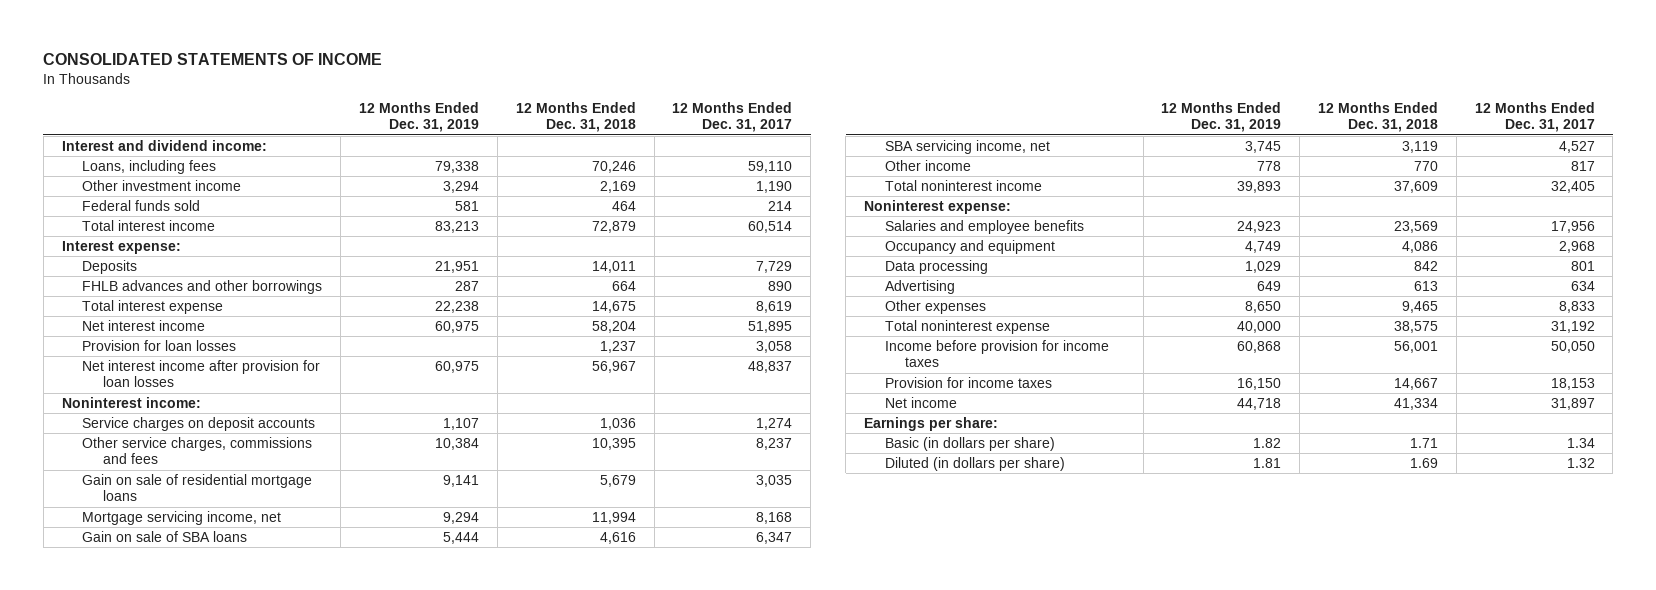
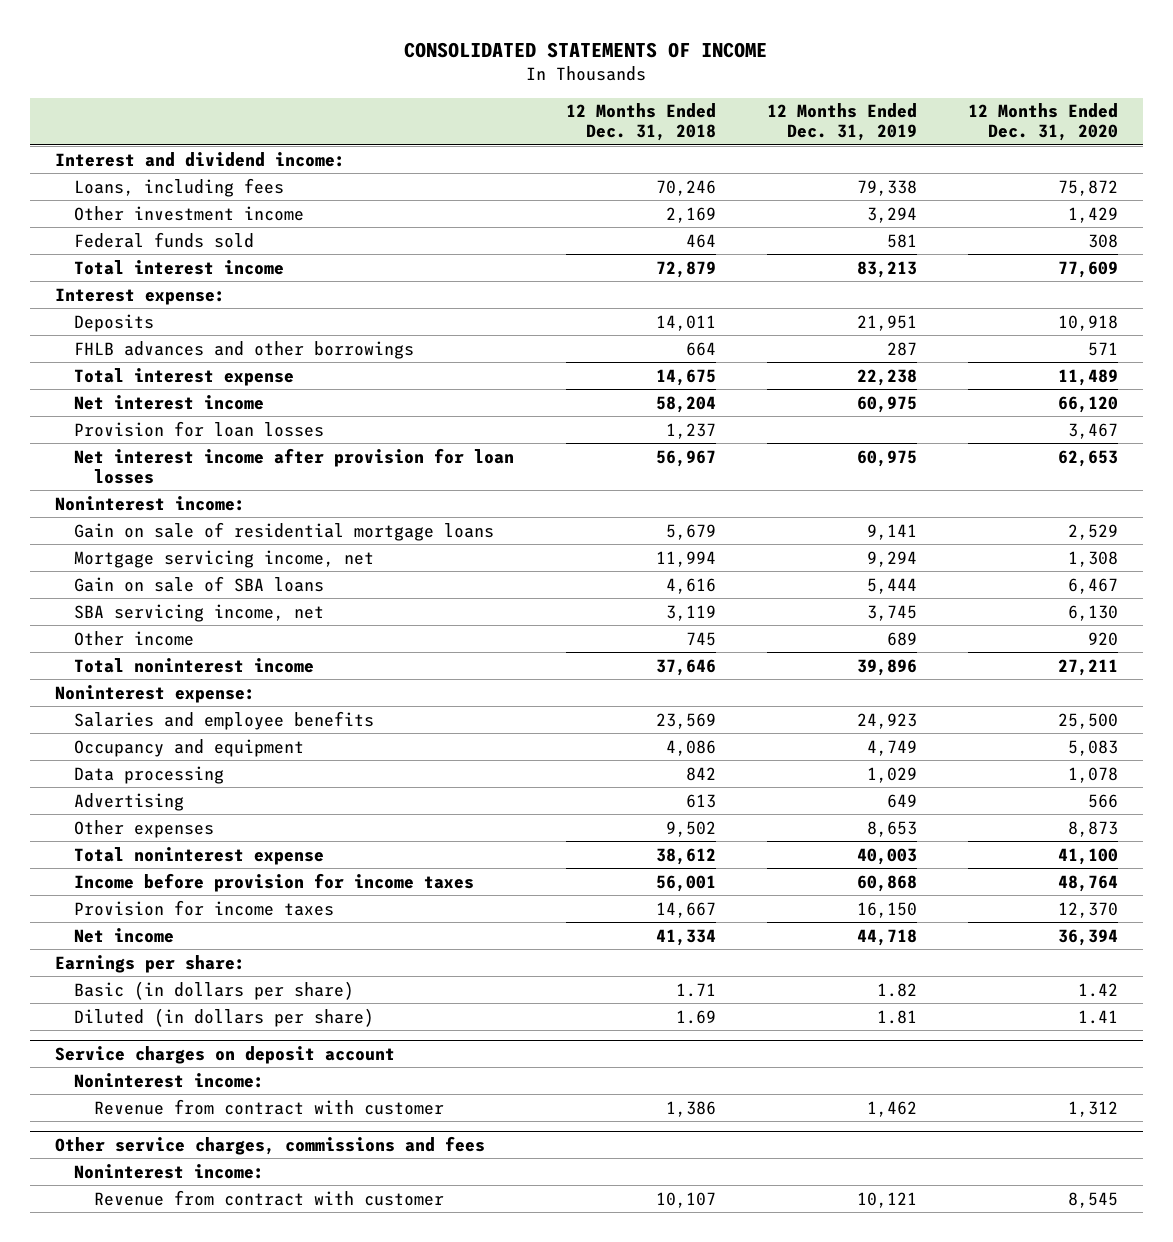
- | 12 Months Ended Dec. 31, 2019 | 12 Months Ended Dec. 31, 2018 | 12 Months Ended Dec. 31, 2017
+ | 12 Months Ended Dec. 31, 2018 | 12 Months Ended Dec. 31, 2019 | 12 Months Ended Dec. 31, 2020
- Service charges on deposit accounts | 1,107 | 1,036 | 1,274
- Other service charges, commissions and fees | 10,384 | 10,395 | 8,237
- Other income | 778 | 770 | 817
- Total noninterest income | 39,893 | 37,609 | 32,405
+ Other income | 745 | 689 | 920
+ Total noninterest income | 37,646 | 39,896 | 27,211
- Other expenses | 8,650 | 9,465 | 8,833
- Total noninterest expense | 40,000 | 38,575 | 31,192
+ Other expenses | 9,502 | 8,653 | 8,873
+ Total noninterest expense | 38,612 | 40,003 | 41,100
+ Service charges on deposit account
+ Noninterest income:
+ Revenue from contract with customer | 1,386 | 1,462 | 1,312
+ Other service charges, commissions and fees
+ Noninterest income:
+ Revenue from contract with customer | 10,107 | 10,121 | 8,545

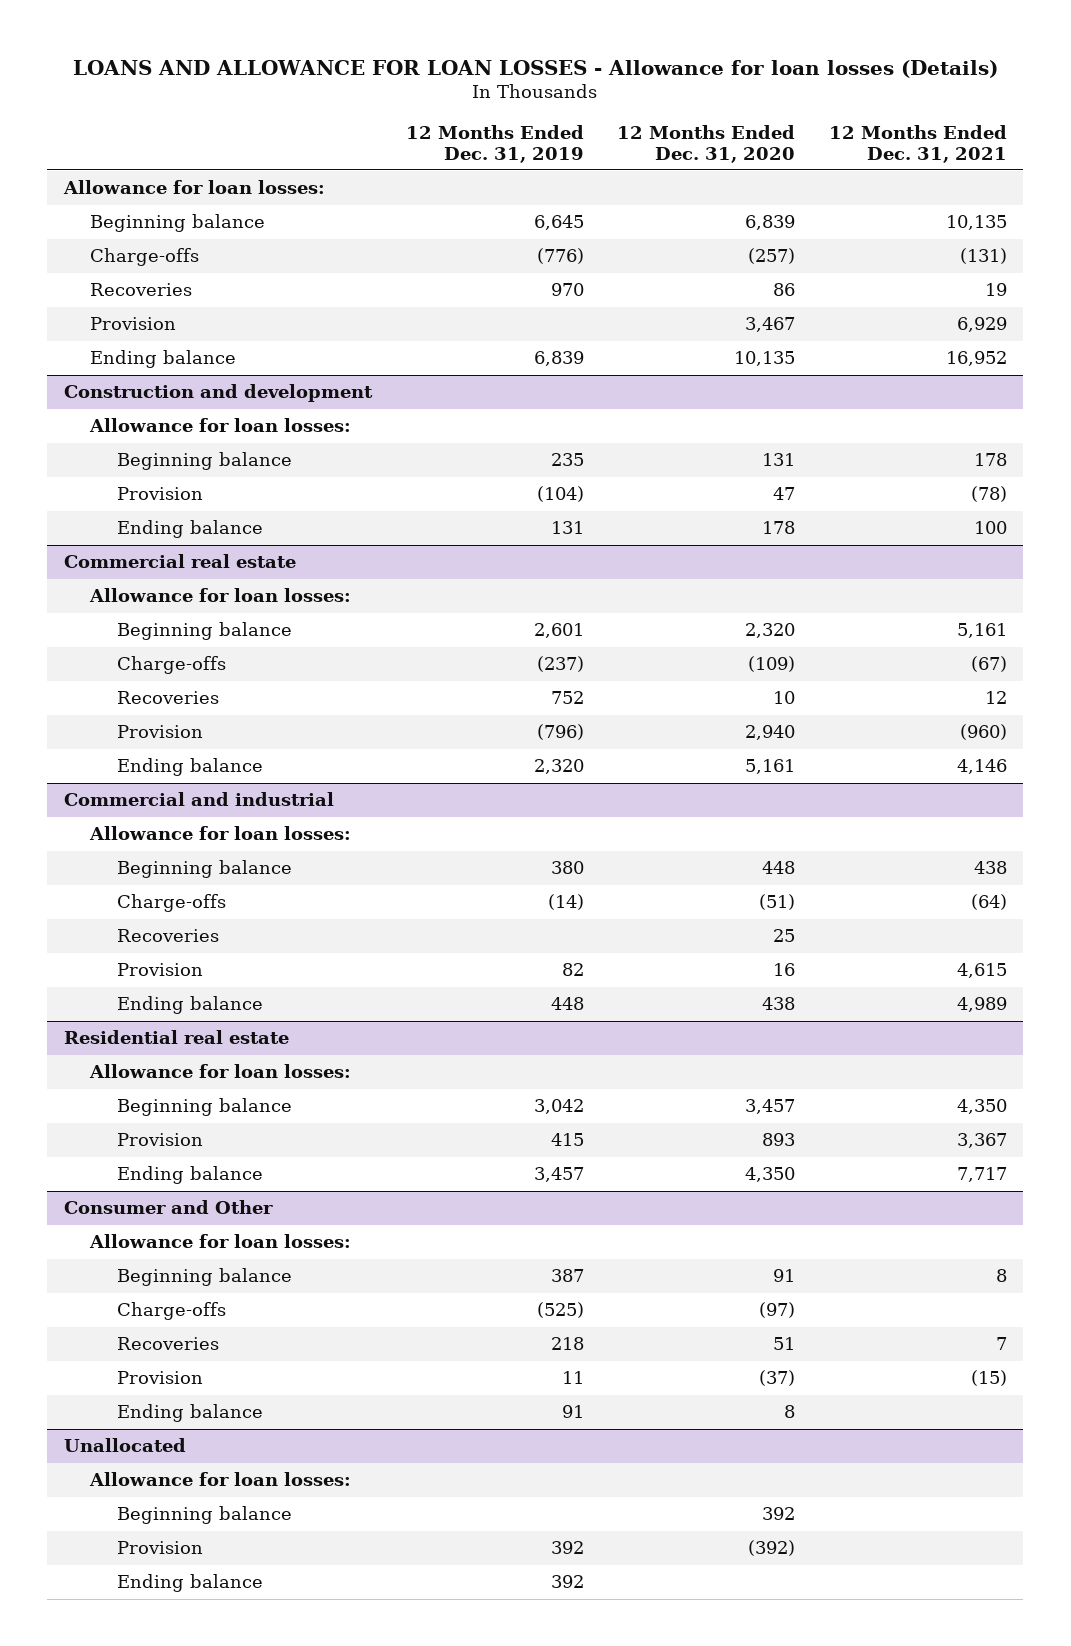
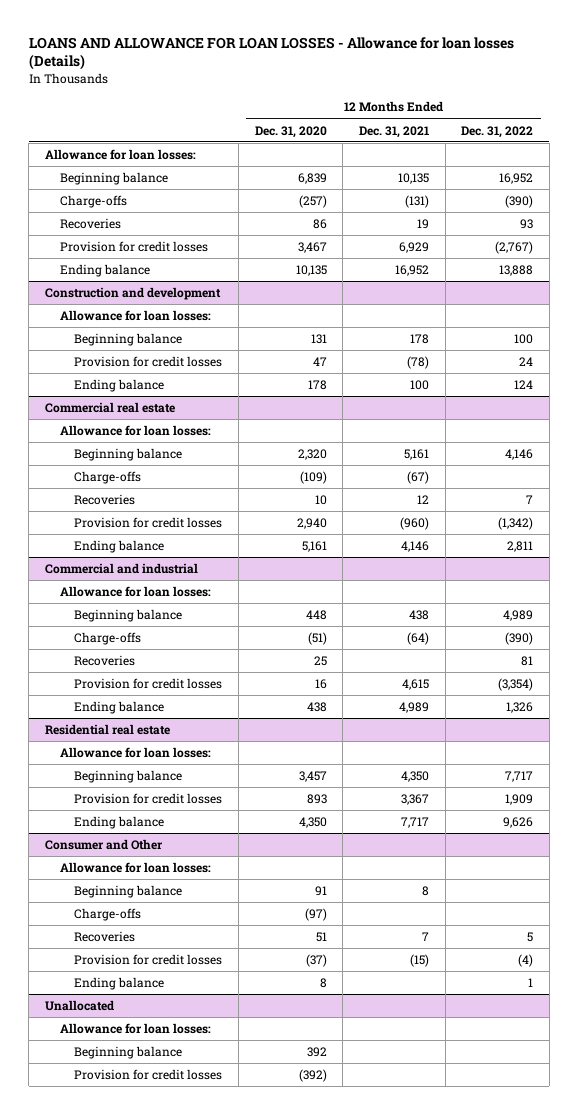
- | 12 Months Ended Dec. 31, 2019 | 12 Months Ended Dec. 31, 2020 | 12 Months Ended Dec. 31, 2021
+ | 12 Months Ended Dec. 31, 2020 | 12 Months Ended Dec. 31, 2021 | 12 Months Ended Dec. 31, 2022
- Provision | | 3,467 | 6,929
+ Provision for credit losses | 3,467 | 6,929 | (2,767)
@ Construction and development
- Provision | (104) | 47 | (78)
+ Provision for credit losses | 47 | (78) | 24
@ Commercial real estate
- Provision | (796) | 2,940 | (960)
+ Provision for credit losses | 2,940 | (960) | (1,342)
@ Commercial and industrial
- Provision | 82 | 16 | 4,615
+ Provision for credit losses | 16 | 4,615 | (3,354)
@ Residential real estate
- Provision | 415 | 893 | 3,367
+ Provision for credit losses | 893 | 3,367 | 1,909
@ Consumer and Other
- Provision | 11 | (37) | (15)
+ Provision for credit losses | (37) | (15) | (4)
@ Unallocated
- Provision | 392 | (392) |
- Ending balance | 392 | |
+ Provision for credit losses | (392) | |

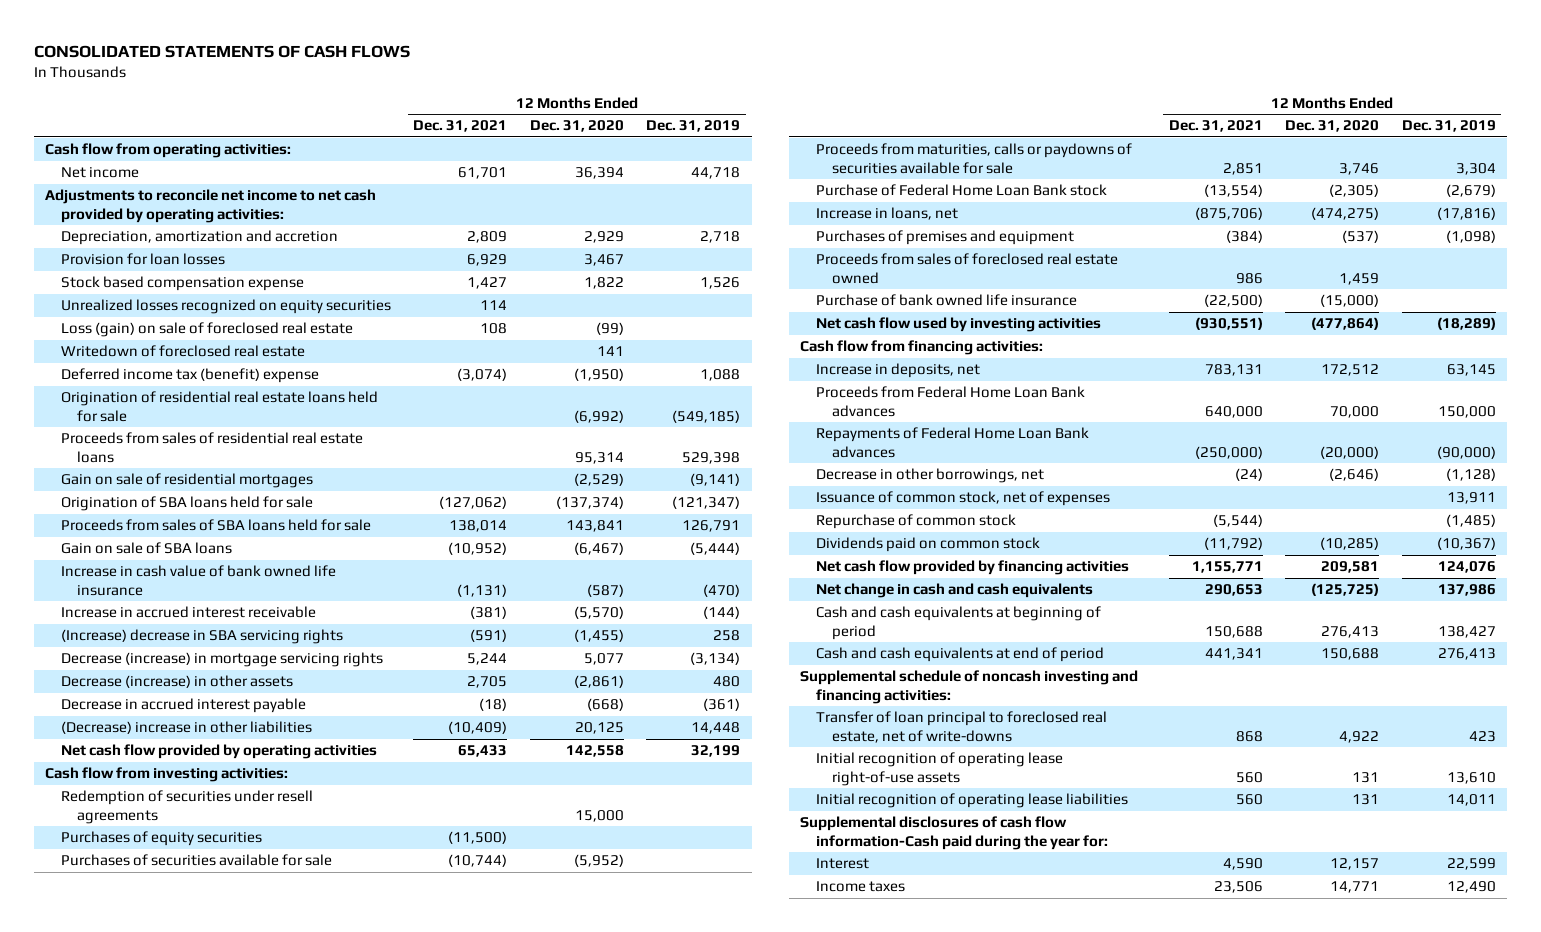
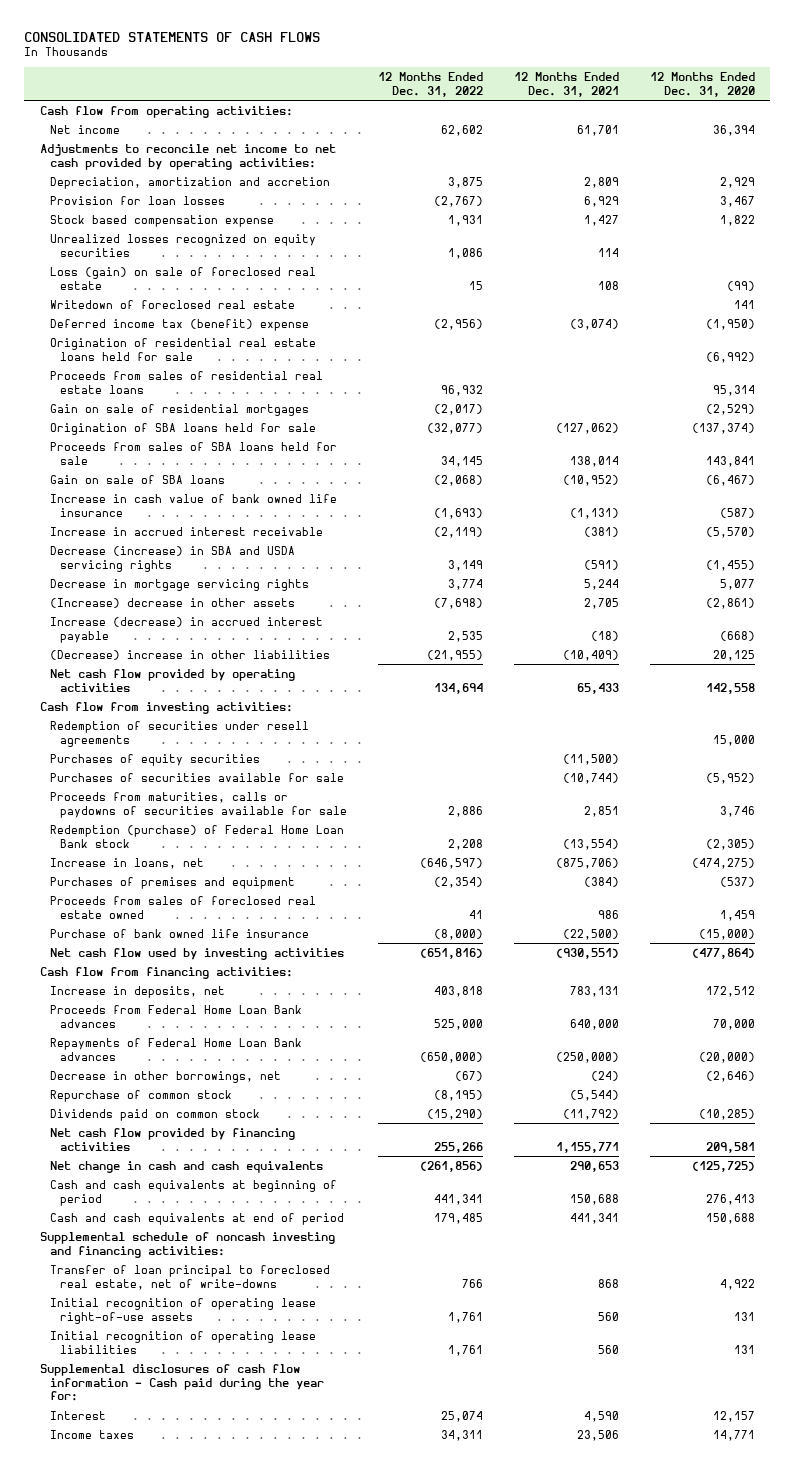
- | 12 Months Ended Dec. 31, 2021 | 12 Months Ended Dec. 31, 2020 | 12 Months Ended Dec. 31, 2019
+ | 12 Months Ended Dec. 31, 2022 | 12 Months Ended Dec. 31, 2021 | 12 Months Ended Dec. 31, 2020
- (Increase) decrease in SBA servicing rights | (591) | (1,455) | 258
- Decrease (increase) in mortgage servicing rights | 5,244 | 5,077 | (3,134)
- Decrease (increase) in other assets | 2,705 | (2,861) | 480
- Decrease in accrued interest payable | (18) | (668) | (361)
+ Decrease (increase) in SBA and USDA servicing rights | 3,149 | (591) | (1,455)
+ Decrease in mortgage servicing rights | 3,774 | 5,244 | 5,077
+ (Increase) decrease in other assets | (7,698) | 2,705 | (2,861)
+ Increase (decrease) in accrued interest payable | 2,535 | (18) | (668)
- Purchase of Federal Home Loan Bank stock | (13,554) | (2,305) | (2,679)
+ Redemption (purchase) of Federal Home Loan Bank stock | 2,208 | (13,554) | (2,305)
- Issuance of common stock, net of expenses | | | 13,911
- Supplemental disclosures of cash flow information-Cash paid during the year for:
+ Supplemental disclosures of cash flow information - Cash paid during the year for:

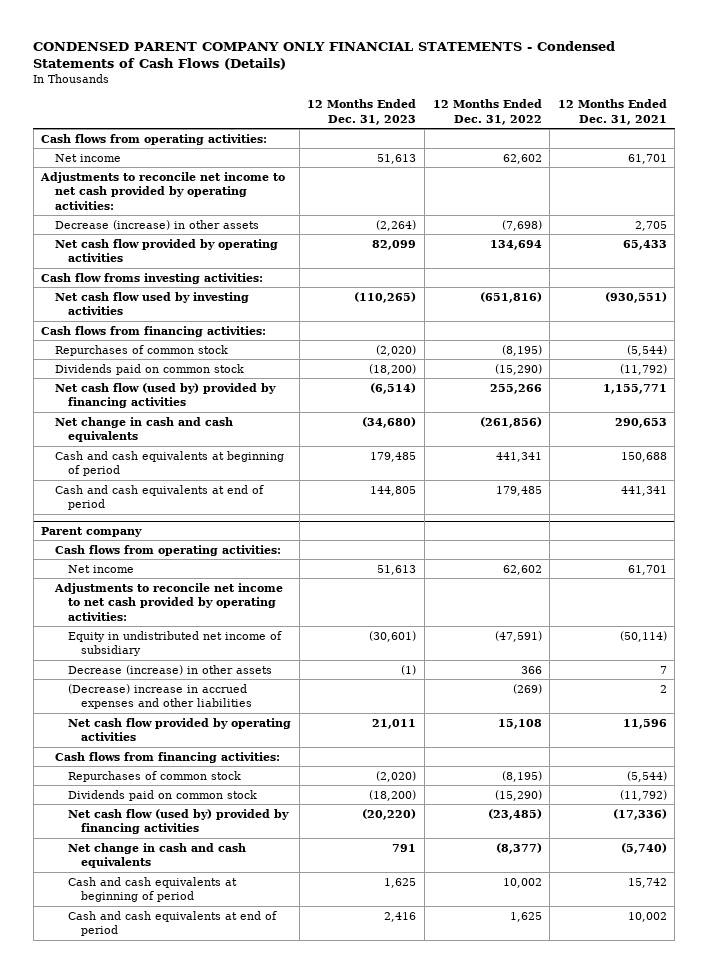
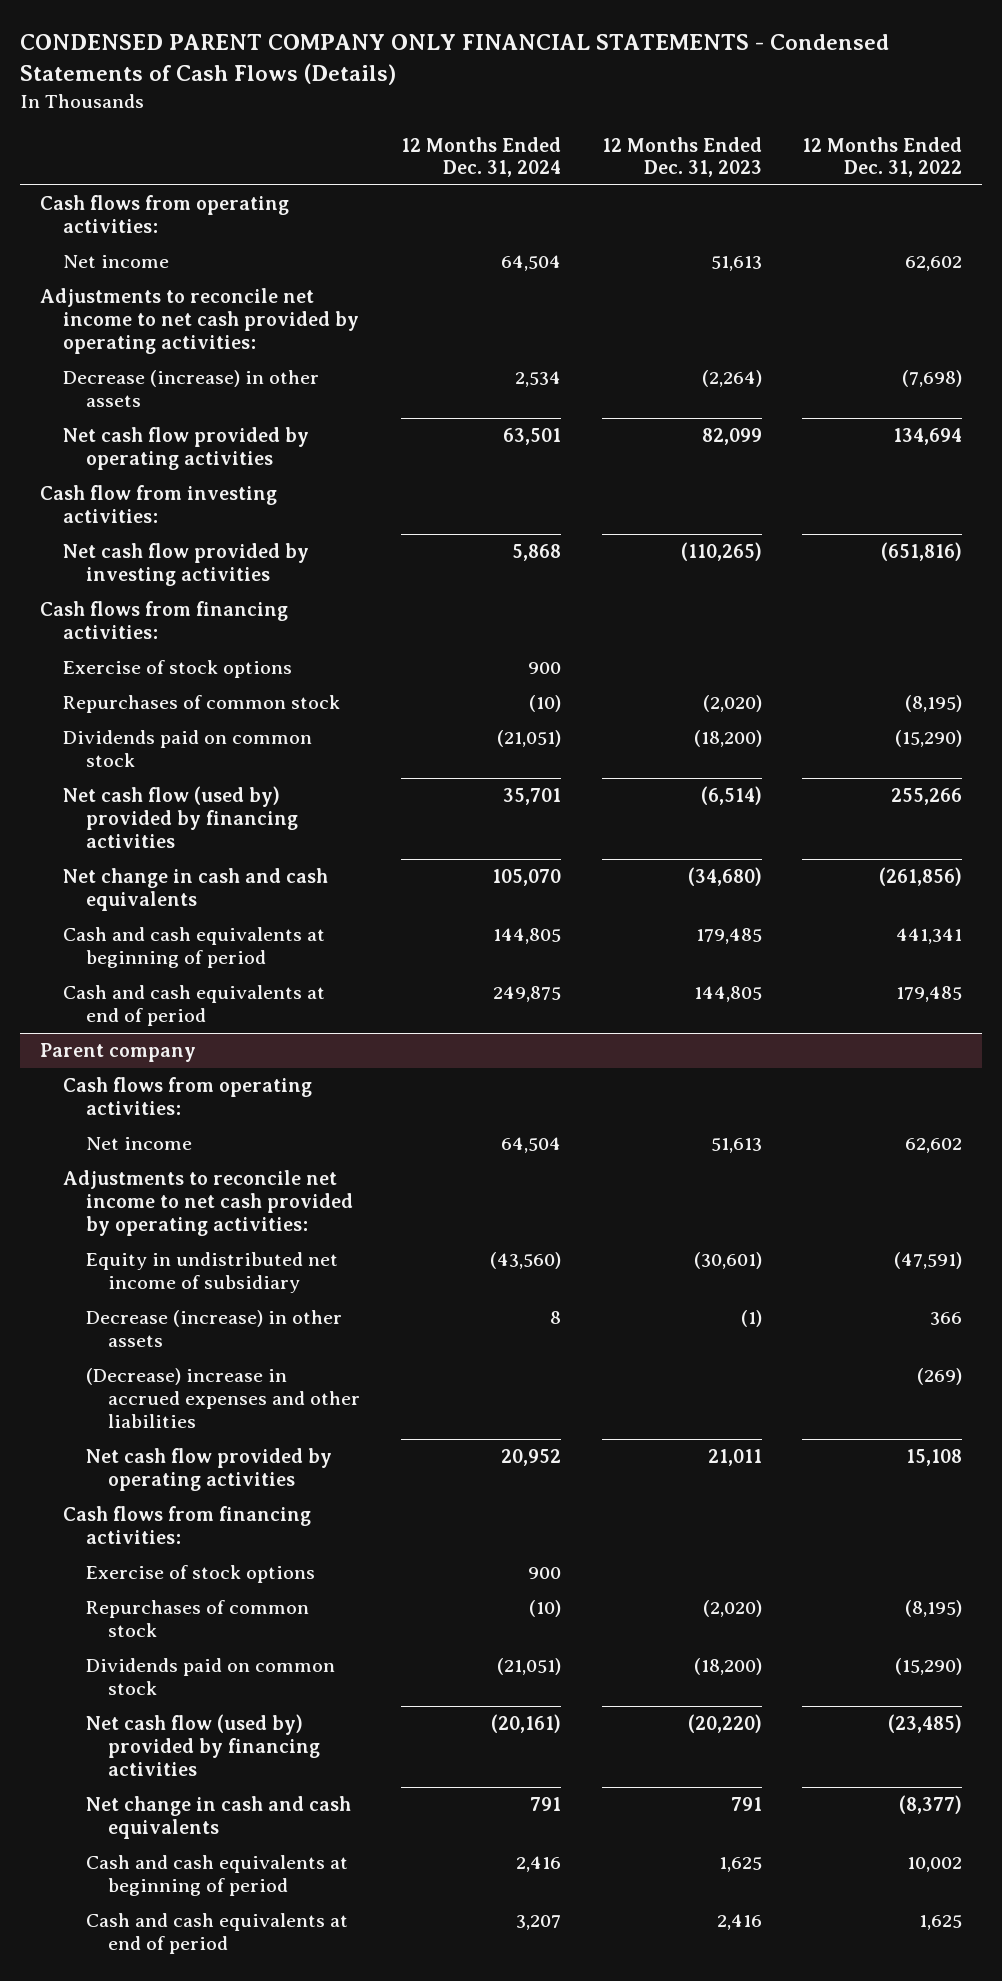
- | 12 Months Ended Dec. 31, 2023 | 12 Months Ended Dec. 31, 2022 | 12 Months Ended Dec. 31, 2021
+ | 12 Months Ended Dec. 31, 2024 | 12 Months Ended Dec. 31, 2023 | 12 Months Ended Dec. 31, 2022
- Cash flow froms investing activities:
- Net cash flow used by investing activities | (110,265) | (651,816) | (930,551)
+ Cash flow from investing activities:
+ Net cash flow provided by investing activities | 5,868 | (110,265) | (651,816)
+ Exercise of stock options | 900 | |
@ Parent company
+ Exercise of stock options | 900 | |

